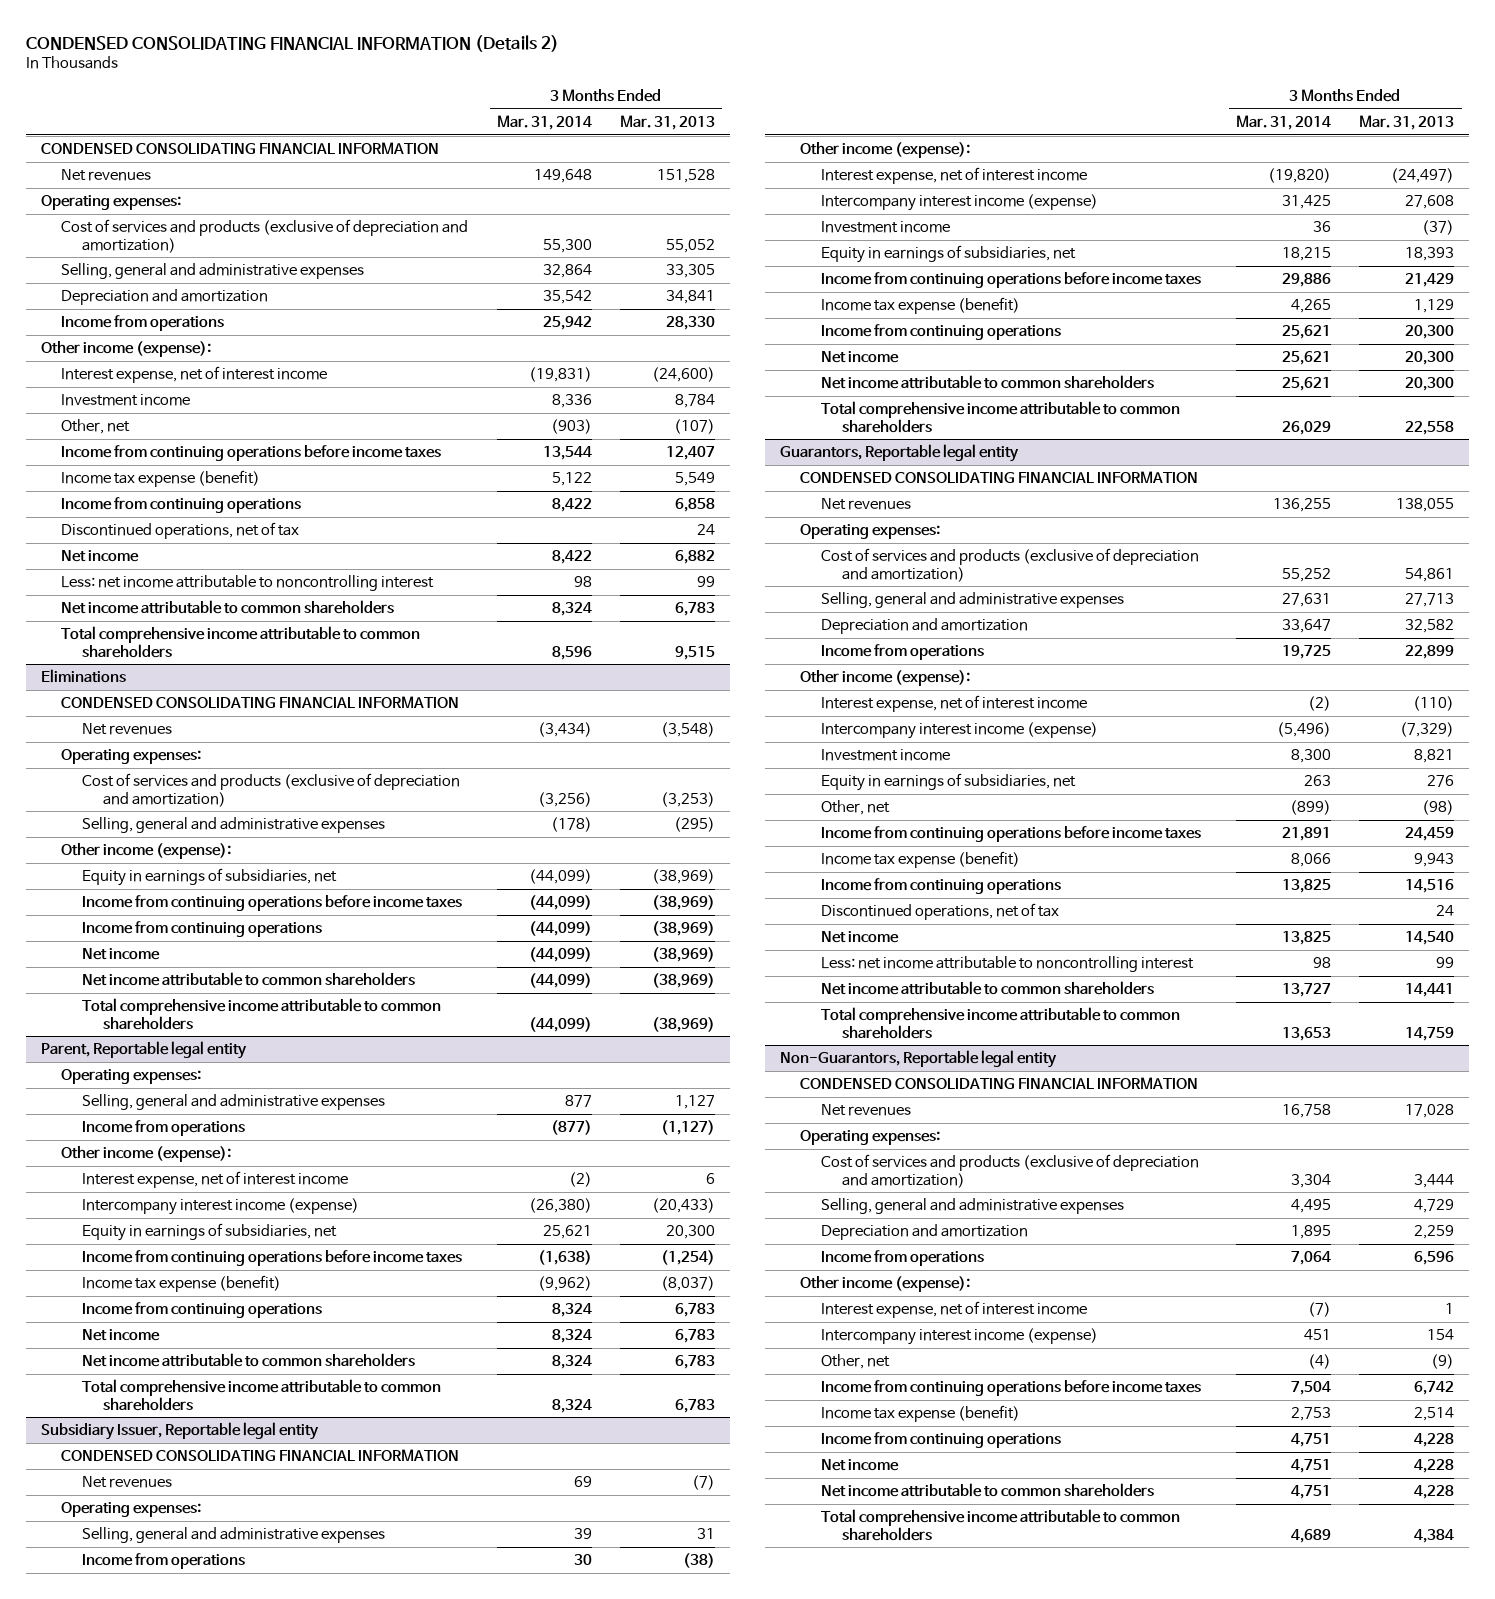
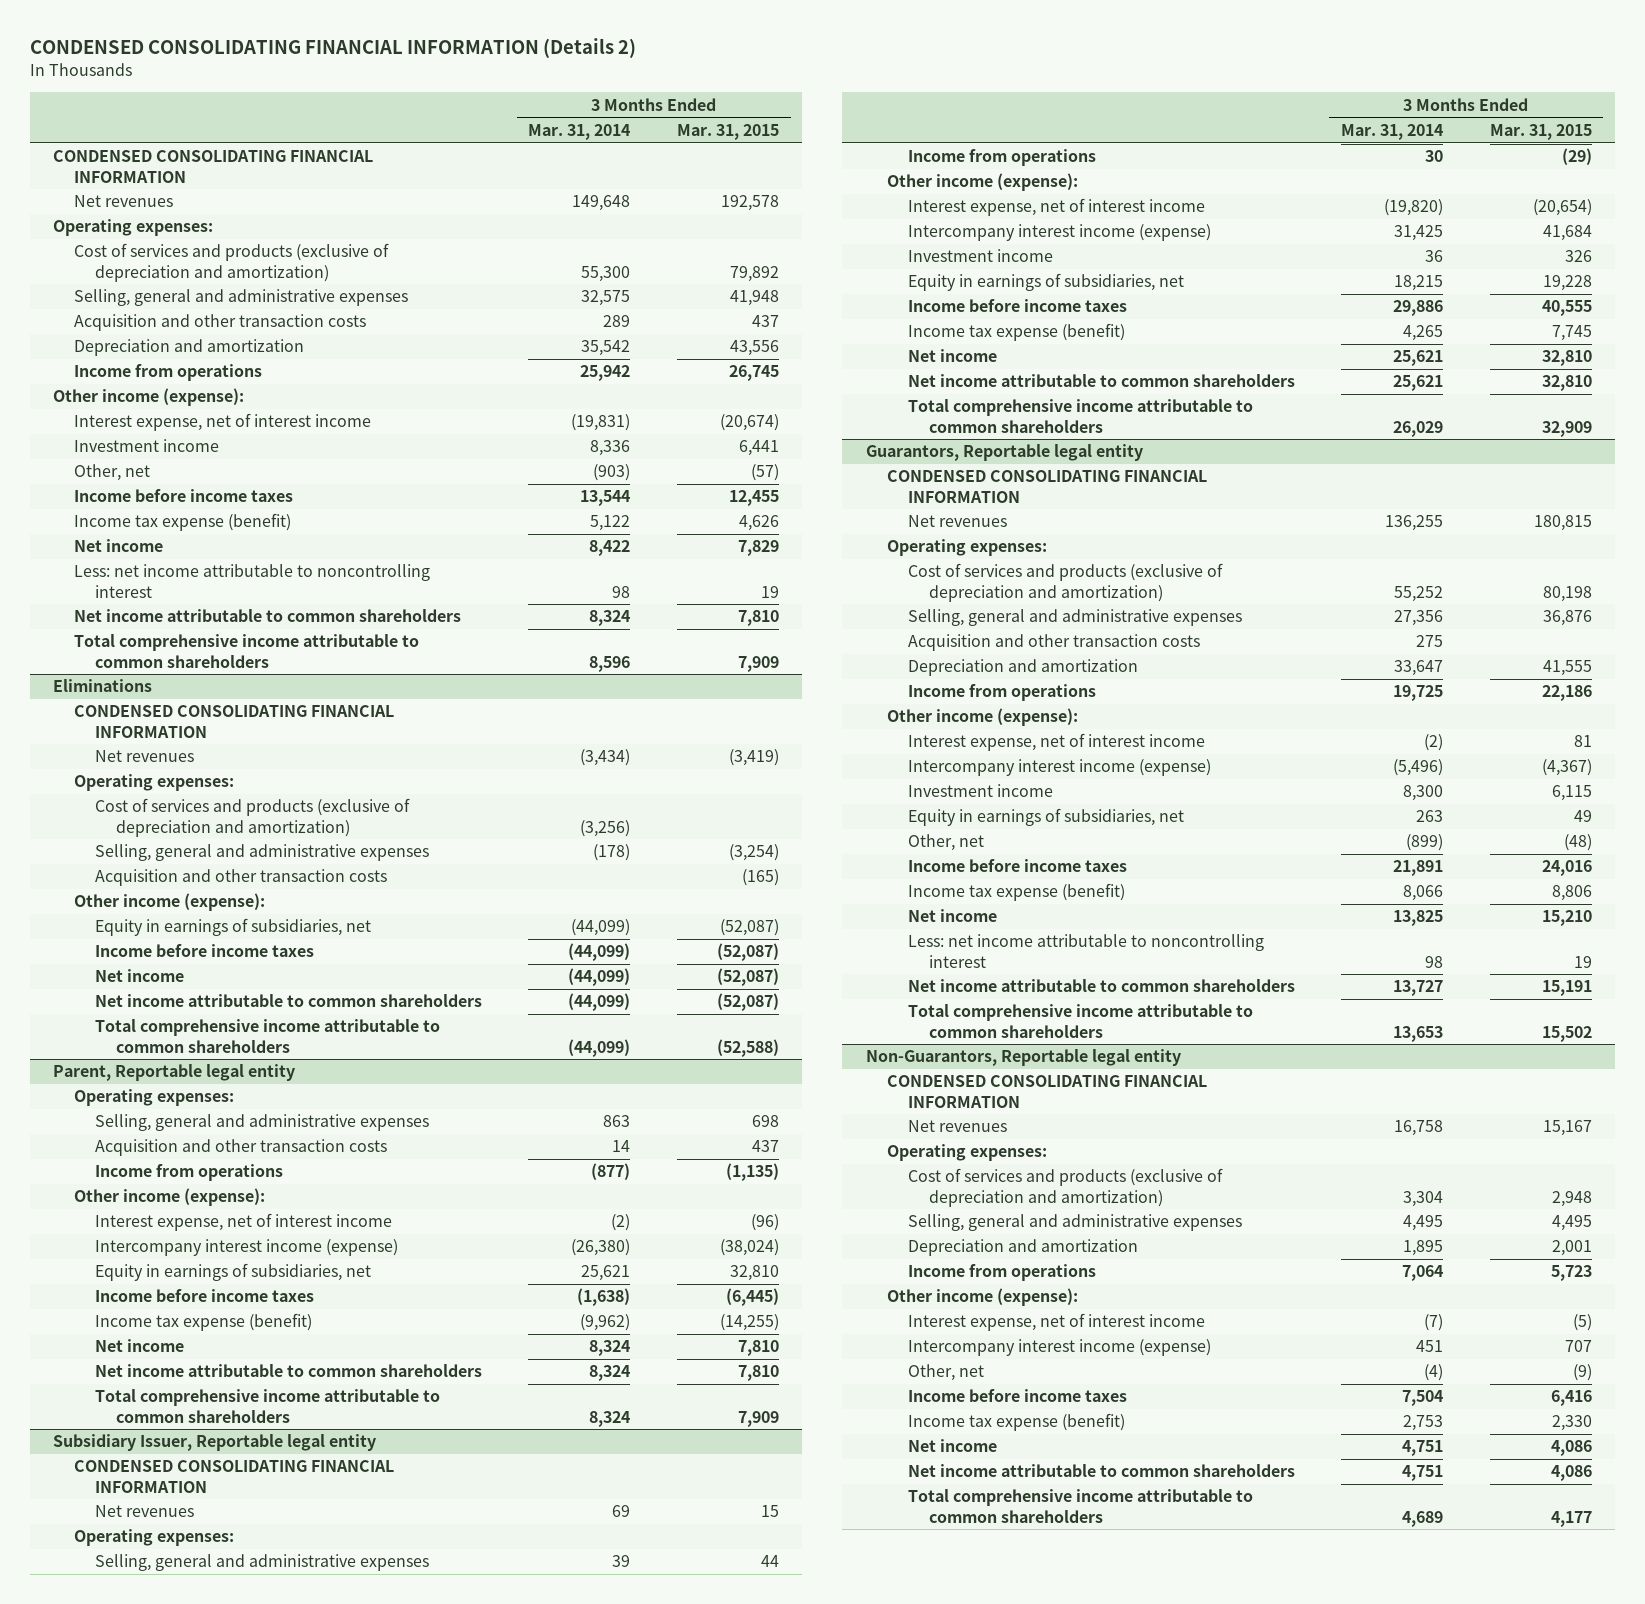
- | 3 Months Ended Mar. 31, 2014 | 3 Months Ended Mar. 31, 2013
+ | 3 Months Ended Mar. 31, 2014 | 3 Months Ended Mar. 31, 2015
- Selling, general and administrative expenses | 32,864 | 33,305
+ Selling, general and administrative expenses | 32,575 | 41,948
+ Acquisition and other transaction costs | 289 | 437
- Income from continuing operations before income taxes | 13,544 | 12,407
+ Income before income taxes | 13,544 | 12,455
- Income from continuing operations | 8,422 | 6,858
- Discontinued operations, net of tax | | 24
@ Eliminations
+ Acquisition and other transaction costs | | (165)
- Income from continuing operations before income taxes | (44,099) | (38,969)
- Income from continuing operations | (44,099) | (38,969)
+ Income before income taxes | (44,099) | (52,087)
@ Parent, Reportable legal entity
- Selling, general and administrative expenses | 877 | 1,127
+ Selling, general and administrative expenses | 863 | 698
+ Acquisition and other transaction costs | 14 | 437
- Income from continuing operations before income taxes | (1,638) | (1,254)
+ Income before income taxes | (1,638) | (6,445)
- Income from continuing operations | 8,324 | 6,783
@ Subsidiary Issuer, Reportable legal entity
- Income from continuing operations before income taxes | 29,886 | 21,429
+ Income before income taxes | 29,886 | 40,555
- Income from continuing operations | 25,621 | 20,300
@ Guarantors, Reportable legal entity
- Selling, general and administrative expenses | 27,631 | 27,713
+ Selling, general and administrative expenses | 27,356 | 36,876
+ Acquisition and other transaction costs | 275 |
- Income from continuing operations before income taxes | 21,891 | 24,459
+ Income before income taxes | 21,891 | 24,016
- Income from continuing operations | 13,825 | 14,516
- Discontinued operations, net of tax | | 24
@ Non-Guarantors, Reportable legal entity
- Income from continuing operations before income taxes | 7,504 | 6,742
+ Income before income taxes | 7,504 | 6,416
- Income from continuing operations | 4,751 | 4,228

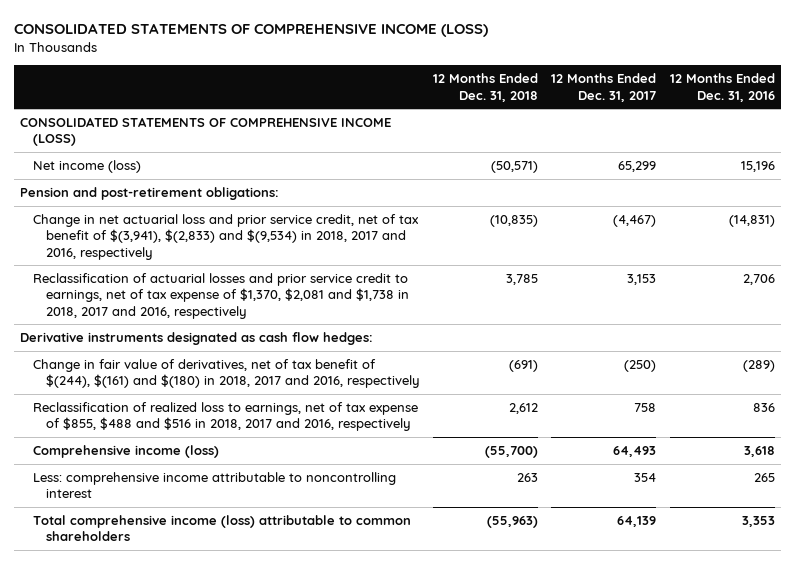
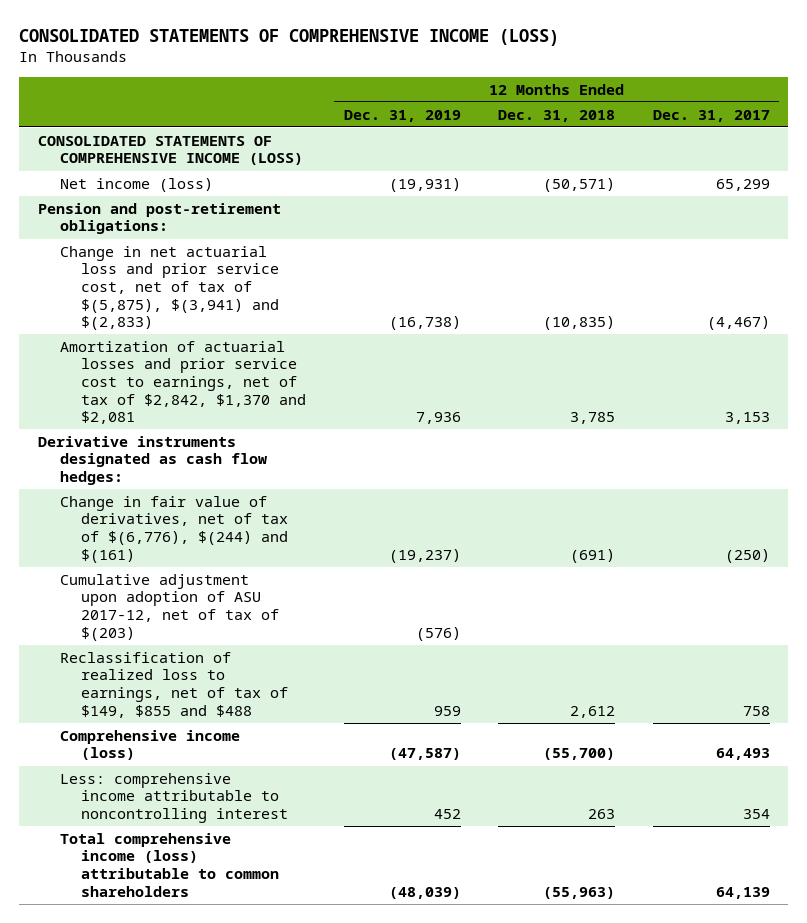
- | 12 Months Ended Dec. 31, 2018 | 12 Months Ended Dec. 31, 2017 | 12 Months Ended Dec. 31, 2016
+ | 12 Months Ended Dec. 31, 2019 | 12 Months Ended Dec. 31, 2018 | 12 Months Ended Dec. 31, 2017
- Change in net actuarial loss and prior service credit, net of tax benefit of $(3,941), $(2,833) and $(9,534) in 2018, 2017 and 2016, respectively | (10,835) | (4,467) | (14,831)
- Reclassification of actuarial losses and prior service credit to earnings, net of tax expense of $1,370, $2,081 and $1,738 in 2018, 2017 and 2016, respectively | 3,785 | 3,153 | 2,706
+ Change in net actuarial loss and prior service cost, net of tax of $(5,875), $(3,941) and $(2,833) | (16,738) | (10,835) | (4,467)
+ Amortization of actuarial losses and prior service cost to earnings, net of tax of $2,842, $1,370 and $2,081 | 7,936 | 3,785 | 3,153
- Change in fair value of derivatives, net of tax benefit of $(244), $(161) and $(180) in 2018, 2017 and 2016, respectively | (691) | (250) | (289)
- Reclassification of realized loss to earnings, net of tax expense of $855, $488 and $516 in 2018, 2017 and 2016, respectively | 2,612 | 758 | 836
+ Change in fair value of derivatives, net of tax of $(6,776), $(244) and $(161) | (19,237) | (691) | (250)
+ Cumulative adjustment upon adoption of ASU 2017-12, net of tax of $(203) | (576) | |
+ Reclassification of realized loss to earnings, net of tax of $149, $855 and $488 | 959 | 2,612 | 758

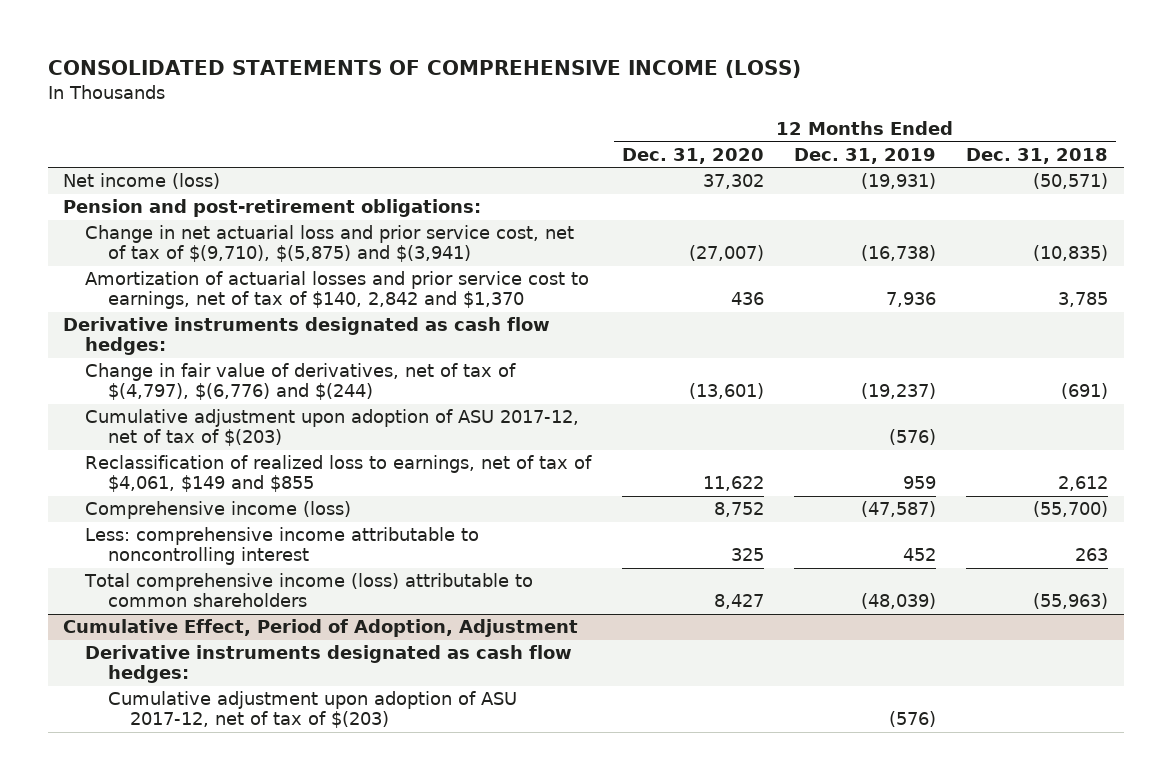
- | 12 Months Ended Dec. 31, 2019 | 12 Months Ended Dec. 31, 2018 | 12 Months Ended Dec. 31, 2017
+ | 12 Months Ended Dec. 31, 2020 | 12 Months Ended Dec. 31, 2019 | 12 Months Ended Dec. 31, 2018
- CONSOLIDATED STATEMENTS OF COMPREHENSIVE INCOME (LOSS)
- Change in net actuarial loss and prior service cost, net of tax of $(5,875), $(3,941) and $(2,833) | (16,738) | (10,835) | (4,467)
- Amortization of actuarial losses and prior service cost to earnings, net of tax of $2,842, $1,370 and $2,081 | 7,936 | 3,785 | 3,153
+ Change in net actuarial loss and prior service cost, net of tax of $(9,710), $(5,875) and $(3,941) | (27,007) | (16,738) | (10,835)
+ Amortization of actuarial losses and prior service cost to earnings, net of tax of $140, 2,842 and $1,370 | 436 | 7,936 | 3,785
- Change in fair value of derivatives, net of tax of $(6,776), $(244) and $(161) | (19,237) | (691) | (250)
+ Change in fair value of derivatives, net of tax of $(4,797), $(6,776) and $(244) | (13,601) | (19,237) | (691)
- Reclassification of realized loss to earnings, net of tax of $149, $855 and $488 | 959 | 2,612 | 758
+ Reclassification of realized loss to earnings, net of tax of $4,061, $149 and $855 | 11,622 | 959 | 2,612
+ Cumulative Effect, Period of Adoption, Adjustment
+ Derivative instruments designated as cash flow hedges:
+ Cumulative adjustment upon adoption of ASU 2017-12, net of tax of $(203) | | (576) |

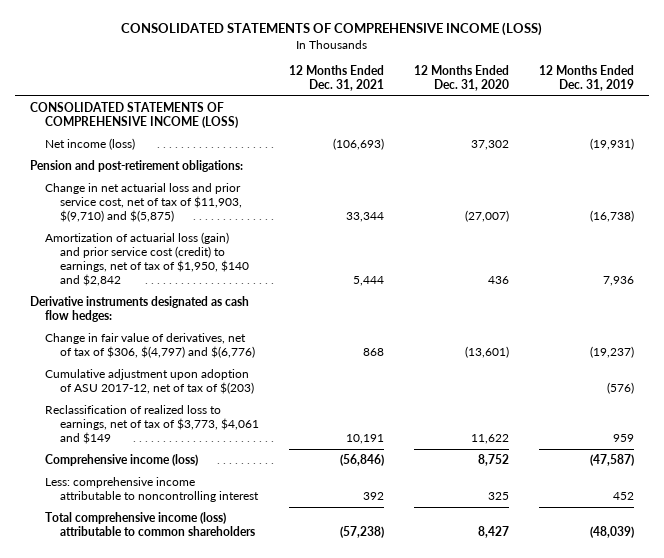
- | 12 Months Ended Dec. 31, 2020 | 12 Months Ended Dec. 31, 2019 | 12 Months Ended Dec. 31, 2018
+ | 12 Months Ended Dec. 31, 2021 | 12 Months Ended Dec. 31, 2020 | 12 Months Ended Dec. 31, 2019
+ CONSOLIDATED STATEMENTS OF COMPREHENSIVE INCOME (LOSS)
- Change in net actuarial loss and prior service cost, net of tax of $(9,710), $(5,875) and $(3,941) | (27,007) | (16,738) | (10,835)
- Amortization of actuarial losses and prior service cost to earnings, net of tax of $140, 2,842 and $1,370 | 436 | 7,936 | 3,785
+ Change in net actuarial loss and prior service cost, net of tax of $11,903, $(9,710) and $(5,875) | 33,344 | (27,007) | (16,738)
+ Amortization of actuarial loss (gain) and prior service cost (credit) to earnings, net of tax of $1,950, $140 and $2,842 | 5,444 | 436 | 7,936
- Change in fair value of derivatives, net of tax of $(4,797), $(6,776) and $(244) | (13,601) | (19,237) | (691)
+ Change in fair value of derivatives, net of tax of $306, $(4,797) and $(6,776) | 868 | (13,601) | (19,237)
- Reclassification of realized loss to earnings, net of tax of $4,061, $149 and $855 | 11,622 | 959 | 2,612
+ Reclassification of realized loss to earnings, net of tax of $3,773, $4,061 and $149 | 10,191 | 11,622 | 959
- Cumulative Effect, Period of Adoption, Adjustment
- Derivative instruments designated as cash flow hedges:
- Cumulative adjustment upon adoption of ASU 2017-12, net of tax of $(203) | | (576) |

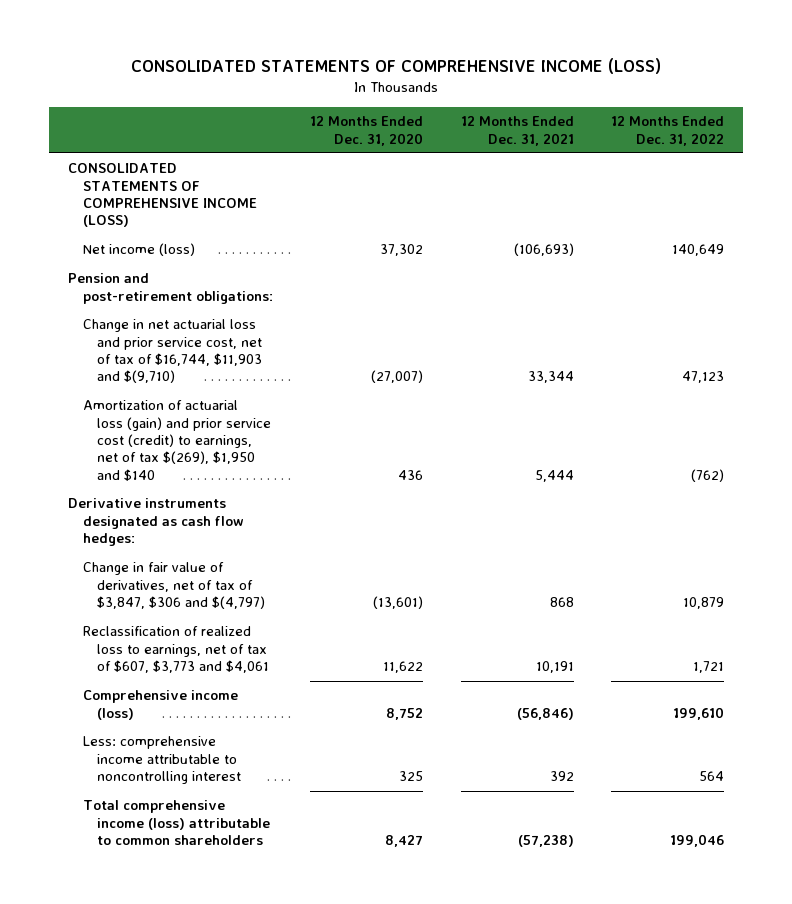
- | 12 Months Ended Dec. 31, 2021 | 12 Months Ended Dec. 31, 2020 | 12 Months Ended Dec. 31, 2019
+ | 12 Months Ended Dec. 31, 2020 | 12 Months Ended Dec. 31, 2021 | 12 Months Ended Dec. 31, 2022
- Change in net actuarial loss and prior service cost, net of tax of $11,903, $(9,710) and $(5,875) | 33,344 | (27,007) | (16,738)
- Amortization of actuarial loss (gain) and prior service cost (credit) to earnings, net of tax of $1,950, $140 and $2,842 | 5,444 | 436 | 7,936
+ Change in net actuarial loss and prior service cost, net of tax of $16,744, $11,903 and $(9,710) | (27,007) | 33,344 | 47,123
+ Amortization of actuarial loss (gain) and prior service cost (credit) to earnings, net of tax $(269), $1,950 and $140 | 436 | 5,444 | (762)
- Change in fair value of derivatives, net of tax of $306, $(4,797) and $(6,776) | 868 | (13,601) | (19,237)
- Cumulative adjustment upon adoption of ASU 2017-12, net of tax of $(203) | | | (576)
- Reclassification of realized loss to earnings, net of tax of $3,773, $4,061 and $149 | 10,191 | 11,622 | 959
+ Change in fair value of derivatives, net of tax of $3,847, $306 and $(4,797) | (13,601) | 868 | 10,879
+ Reclassification of realized loss to earnings, net of tax of $607, $3,773 and $4,061 | 11,622 | 10,191 | 1,721

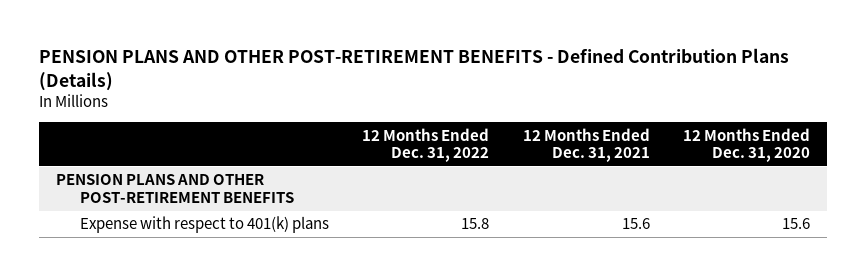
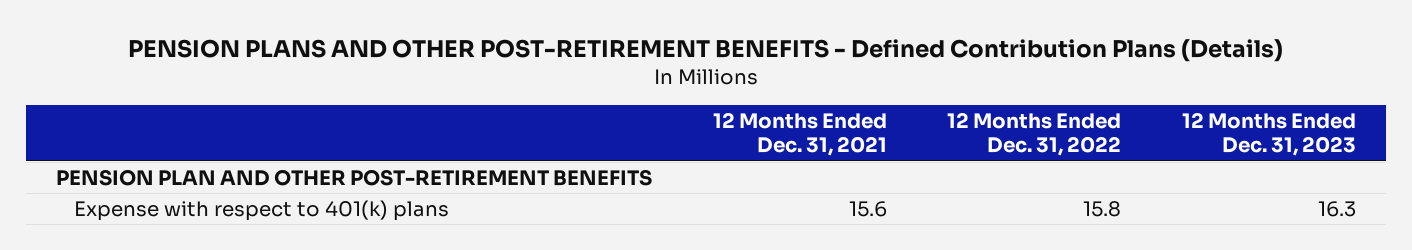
- | 12 Months Ended Dec. 31, 2022 | 12 Months Ended Dec. 31, 2021 | 12 Months Ended Dec. 31, 2020
+ | 12 Months Ended Dec. 31, 2021 | 12 Months Ended Dec. 31, 2022 | 12 Months Ended Dec. 31, 2023
- PENSION PLANS AND OTHER POST-RETIREMENT BENEFITS
+ PENSION PLAN AND OTHER POST-RETIREMENT BENEFITS

